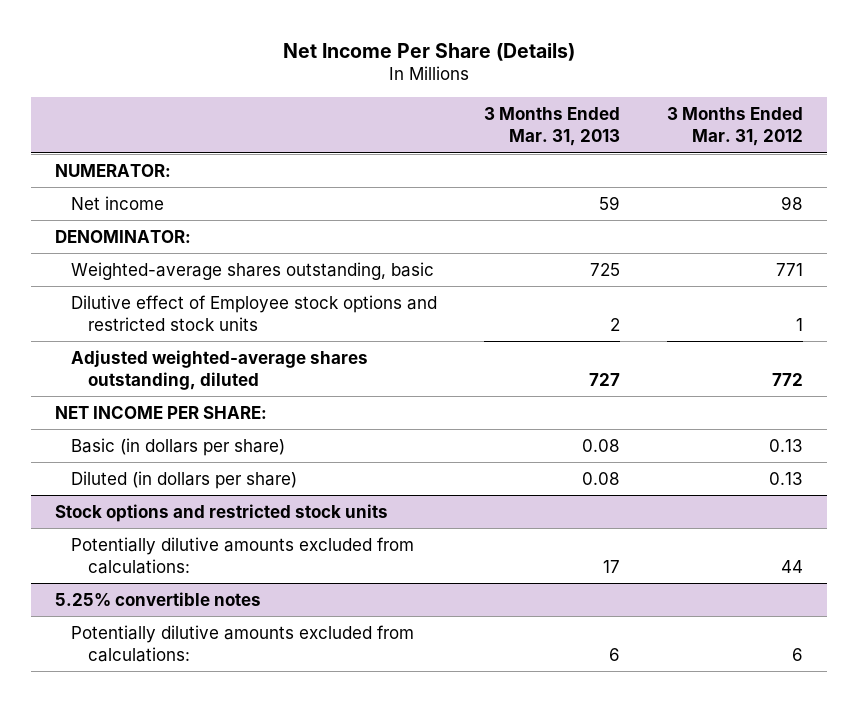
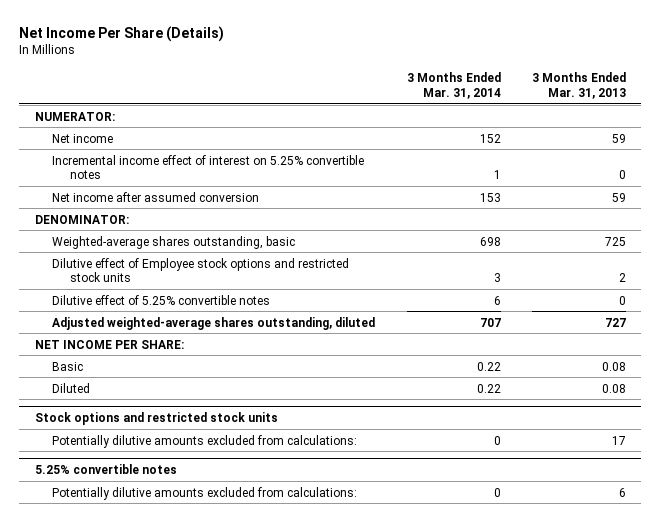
- | 3 Months Ended Mar. 31, 2013 | 3 Months Ended Mar. 31, 2012
+ | 3 Months Ended Mar. 31, 2014 | 3 Months Ended Mar. 31, 2013
+ Incremental income effect of interest on 5.25% convertible notes | 1 | 0
+ Net income after assumed conversion | 153 | 59
+ Dilutive effect of 5.25% convertible notes | 6 | 0
- Basic (in dollars per share) | 0.08 | 0.13
- Diluted (in dollars per share) | 0.08 | 0.13
+ Basic | 0.22 | 0.08
+ Diluted | 0.22 | 0.08

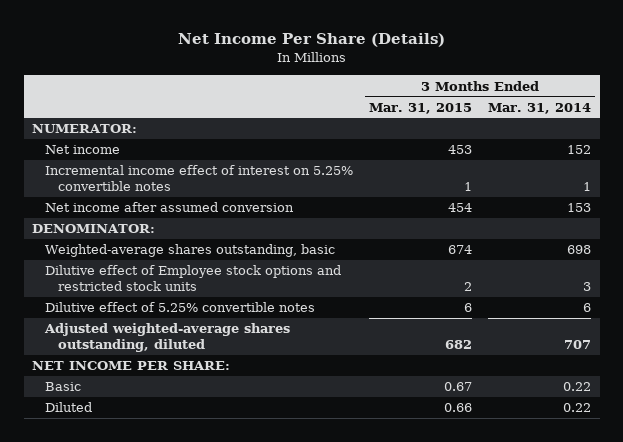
- | 3 Months Ended Mar. 31, 2014 | 3 Months Ended Mar. 31, 2013
+ | 3 Months Ended Mar. 31, 2015 | 3 Months Ended Mar. 31, 2014
- Stock options and restricted stock units
- Potentially dilutive amounts excluded from calculations: | 0 | 17
- 5.25% convertible notes
- Potentially dilutive amounts excluded from calculations: | 0 | 6

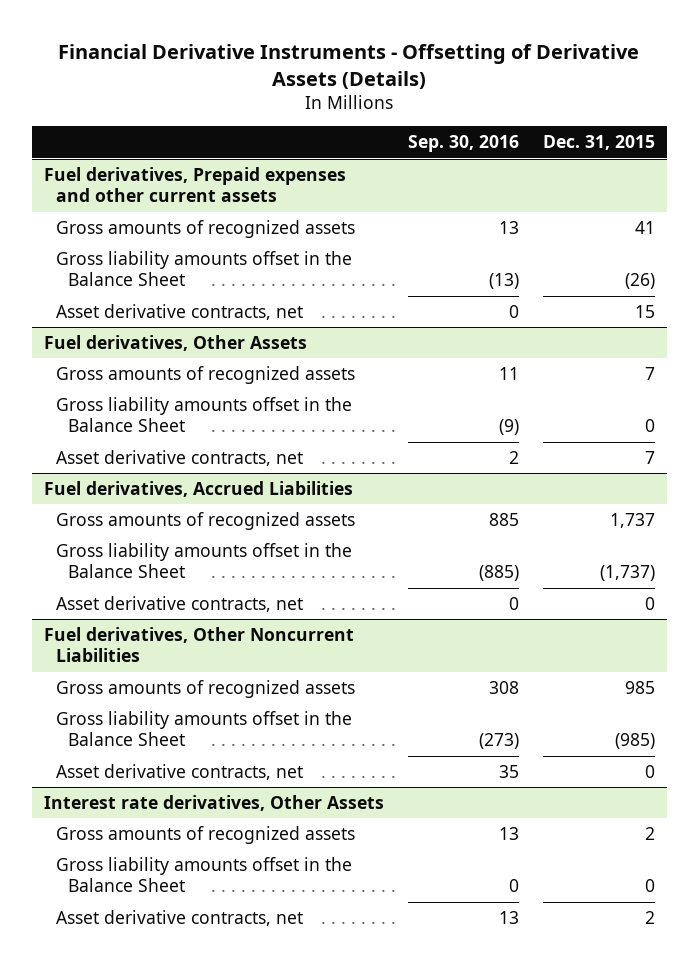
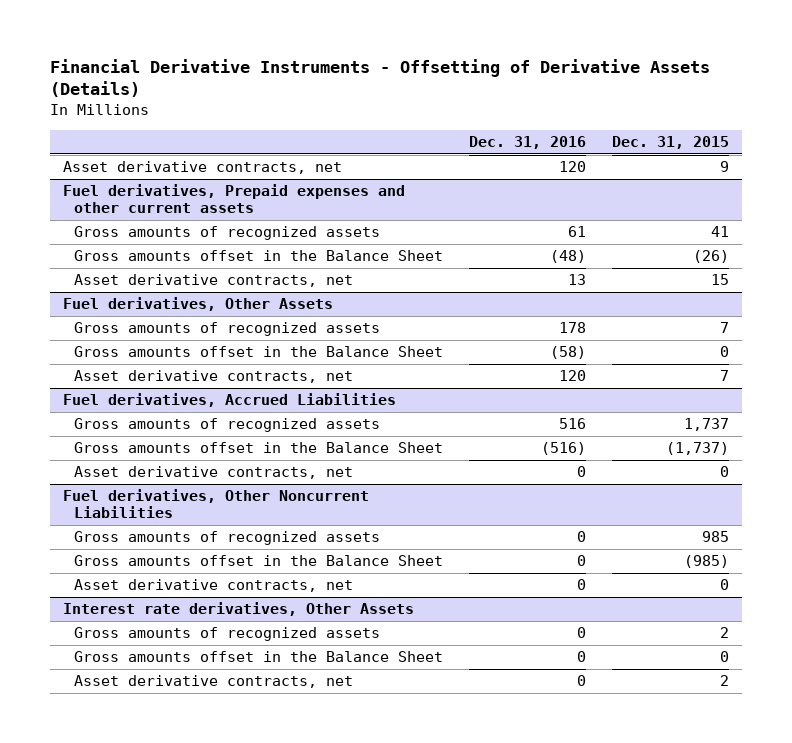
- | Sep. 30, 2016 | Dec. 31, 2015
+ | Dec. 31, 2016 | Dec. 31, 2015
+ Asset derivative contracts, net | 120 | 9
@ Fuel derivatives, Prepaid expenses and other current assets
- Gross liability amounts offset in the Balance Sheet | (13) | (26)
+ Gross amounts offset in the Balance Sheet | (48) | (26)
@ Fuel derivatives, Other Assets
- Gross liability amounts offset in the Balance Sheet | (9) | 0
+ Gross amounts offset in the Balance Sheet | (58) | 0
@ Fuel derivatives, Accrued Liabilities
- Gross liability amounts offset in the Balance Sheet | (885) | (1,737)
+ Gross amounts offset in the Balance Sheet | (516) | (1,737)
@ Fuel derivatives, Other Noncurrent Liabilities
- Gross liability amounts offset in the Balance Sheet | (273) | (985)
+ Gross amounts offset in the Balance Sheet | 0 | (985)
@ Interest rate derivatives, Other Assets
- Gross liability amounts offset in the Balance Sheet | 0 | 0
+ Gross amounts offset in the Balance Sheet | 0 | 0

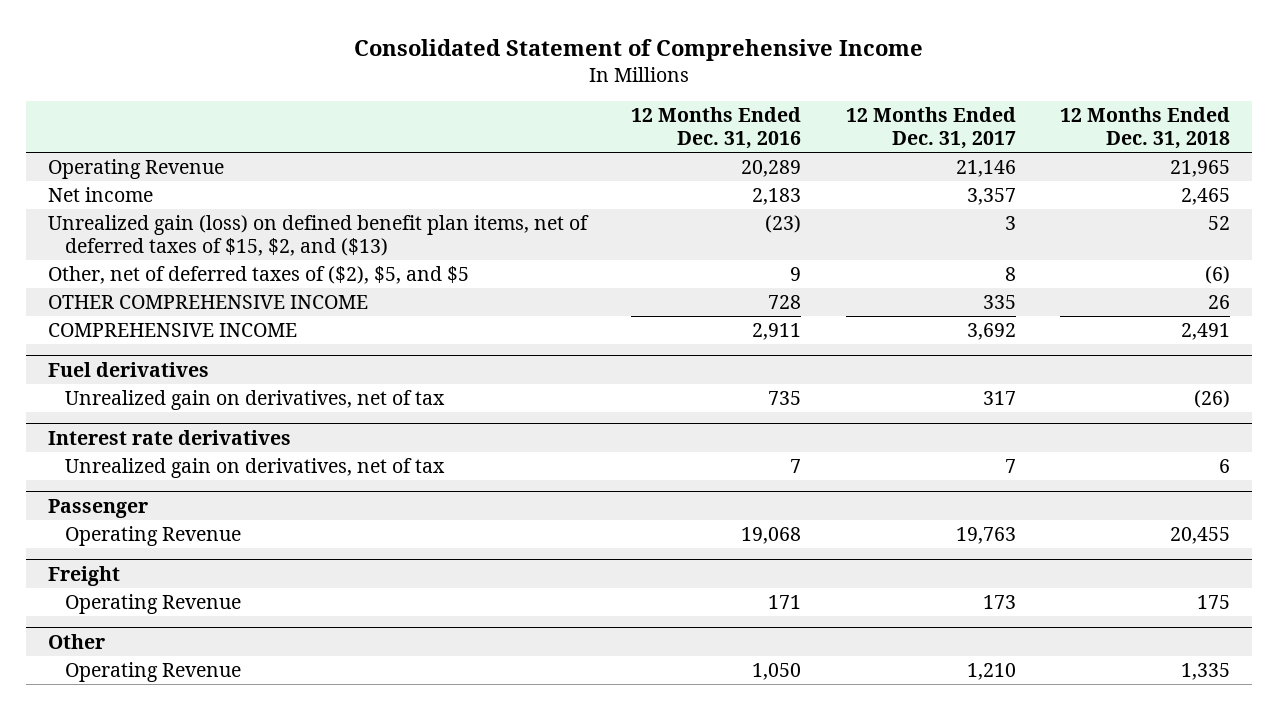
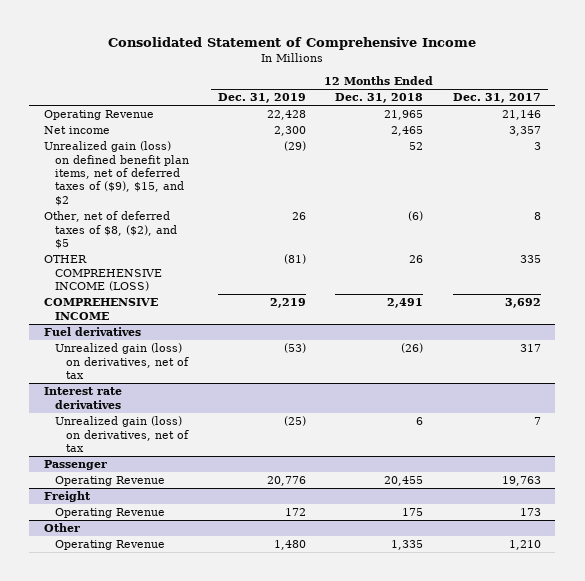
- | 12 Months Ended Dec. 31, 2016 | 12 Months Ended Dec. 31, 2017 | 12 Months Ended Dec. 31, 2018
+ | 12 Months Ended Dec. 31, 2019 | 12 Months Ended Dec. 31, 2018 | 12 Months Ended Dec. 31, 2017
- Unrealized gain (loss) on defined benefit plan items, net of deferred taxes of $15, $2, and ($13) | (23) | 3 | 52
- Other, net of deferred taxes of ($2), $5, and $5 | 9 | 8 | (6)
- OTHER COMPREHENSIVE INCOME | 728 | 335 | 26
+ Unrealized gain (loss) on defined benefit plan items, net of deferred taxes of ($9), $15, and $2 | (29) | 52 | 3
+ Other, net of deferred taxes of $8, ($2), and $5 | 26 | (6) | 8
+ OTHER COMPREHENSIVE INCOME (LOSS) | (81) | 26 | 335
@ Fuel derivatives
- Unrealized gain on derivatives, net of tax | 735 | 317 | (26)
+ Unrealized gain (loss) on derivatives, net of tax | (53) | (26) | 317
@ Interest rate derivatives
- Unrealized gain on derivatives, net of tax | 7 | 7 | 6
+ Unrealized gain (loss) on derivatives, net of tax | (25) | 6 | 7

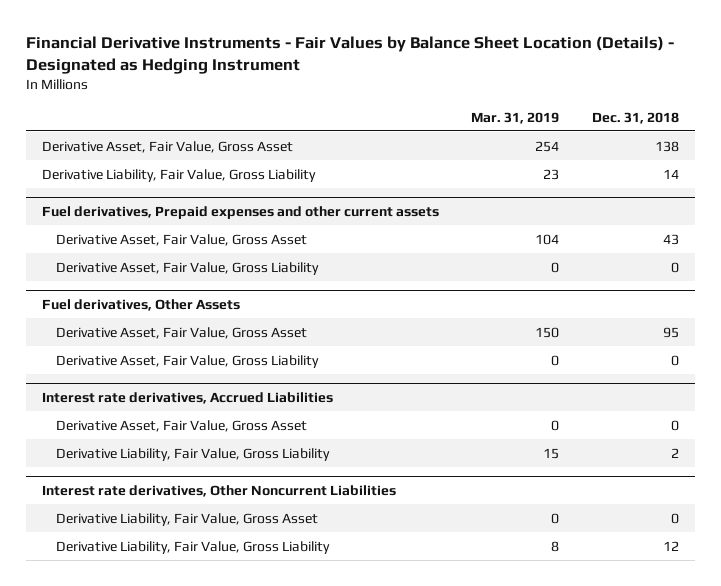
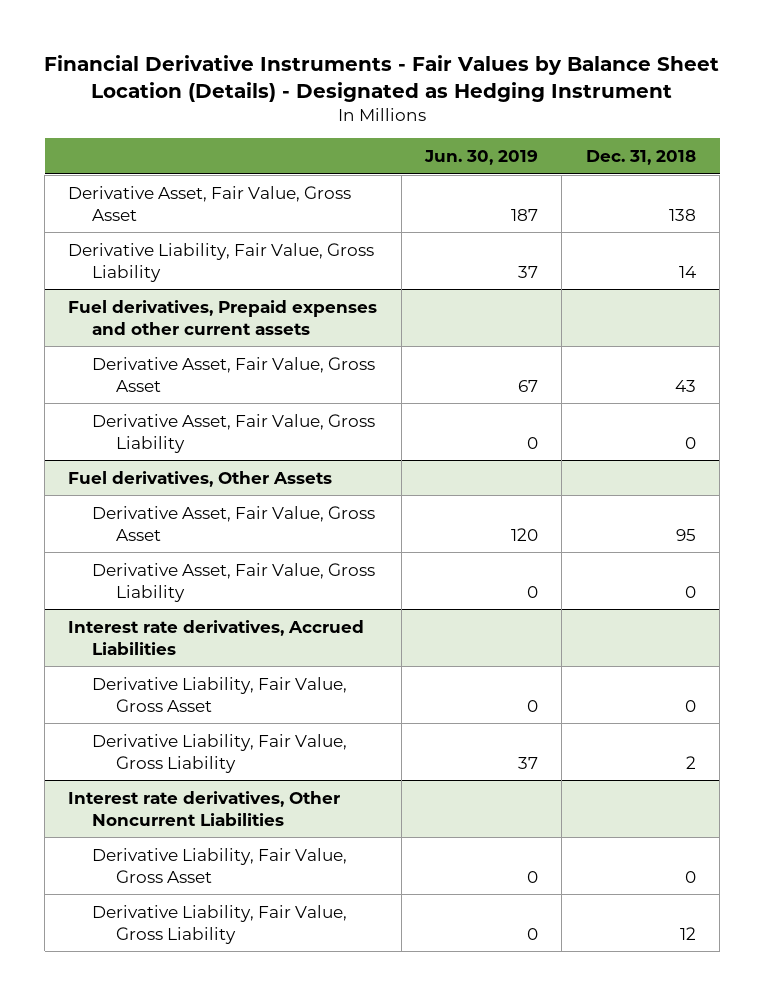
- | Mar. 31, 2019 | Dec. 31, 2018
+ | Jun. 30, 2019 | Dec. 31, 2018
@ Interest rate derivatives, Accrued Liabilities
- Derivative Asset, Fair Value, Gross Asset | 0 | 0
+ Derivative Liability, Fair Value, Gross Asset | 0 | 0

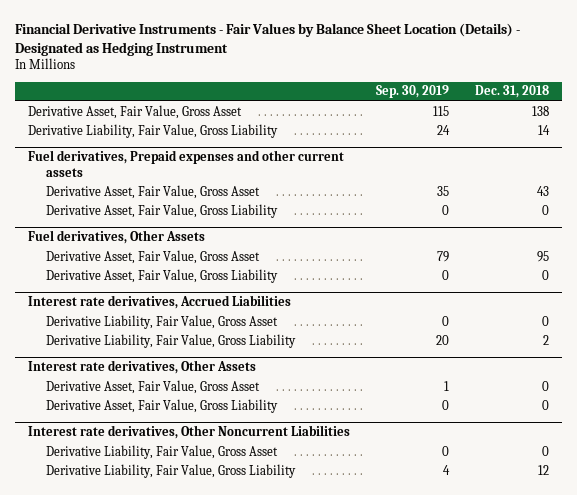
- | Jun. 30, 2019 | Dec. 31, 2018
+ | Sep. 30, 2019 | Dec. 31, 2018
+ Interest rate derivatives, Other Assets
+ Derivative Asset, Fair Value, Gross Asset | 1 | 0
+ Derivative Asset, Fair Value, Gross Liability | 0 | 0

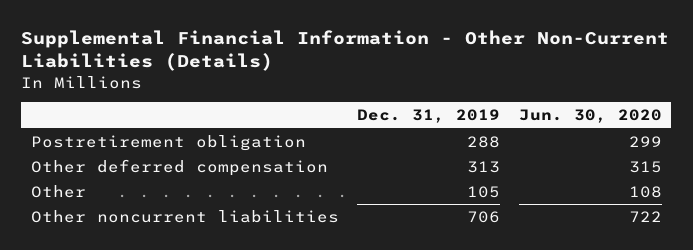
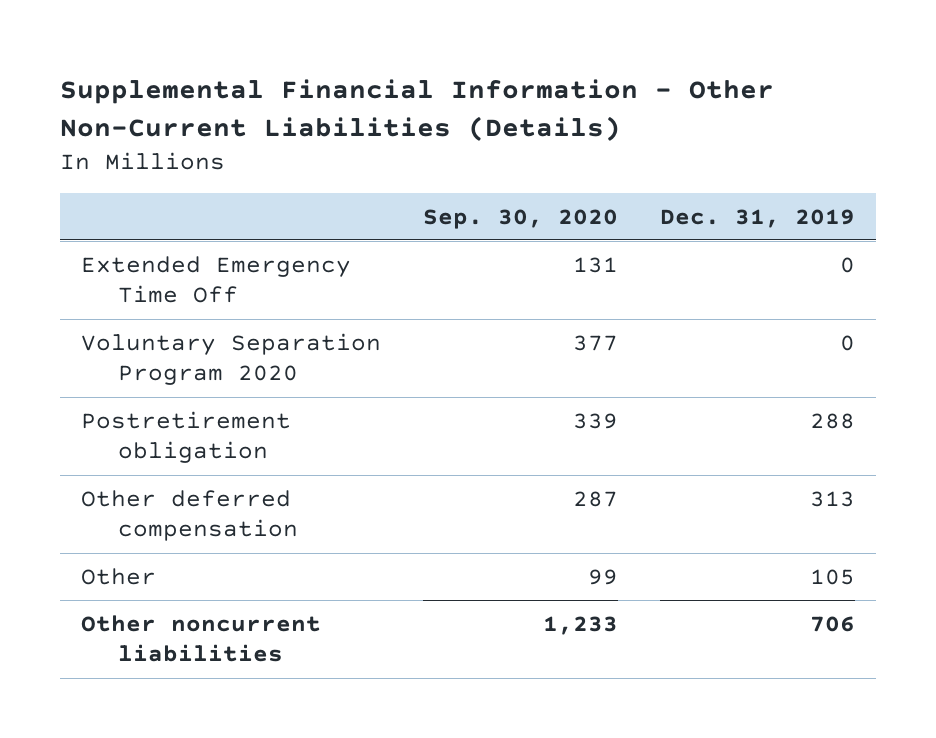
- | Dec. 31, 2019 | Jun. 30, 2020
+ | Sep. 30, 2020 | Dec. 31, 2019
+ Extended Emergency Time Off | 131 | 0
+ Voluntary Separation Program 2020 | 377 | 0

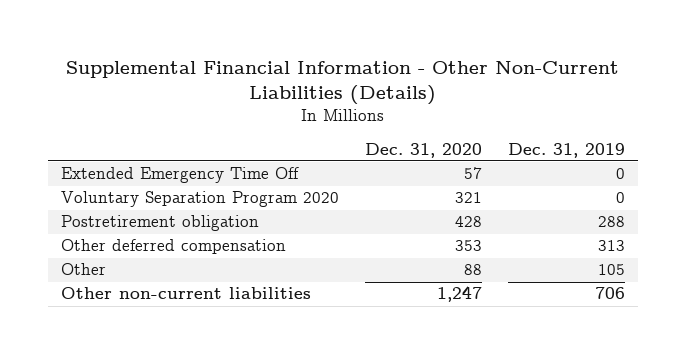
- | Sep. 30, 2020 | Dec. 31, 2019
+ | Dec. 31, 2020 | Dec. 31, 2019
- Other noncurrent liabilities | 1,233 | 706
+ Other non-current liabilities | 1,247 | 706

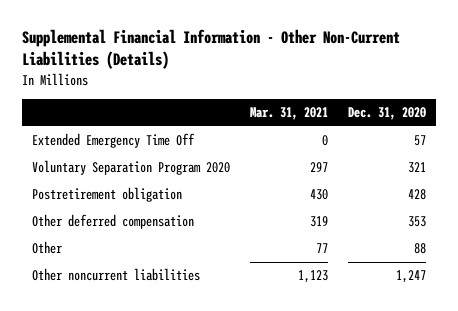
- | Dec. 31, 2020 | Dec. 31, 2019
+ | Mar. 31, 2021 | Dec. 31, 2020
- Other non-current liabilities | 1,247 | 706
+ Other noncurrent liabilities | 1,123 | 1,247

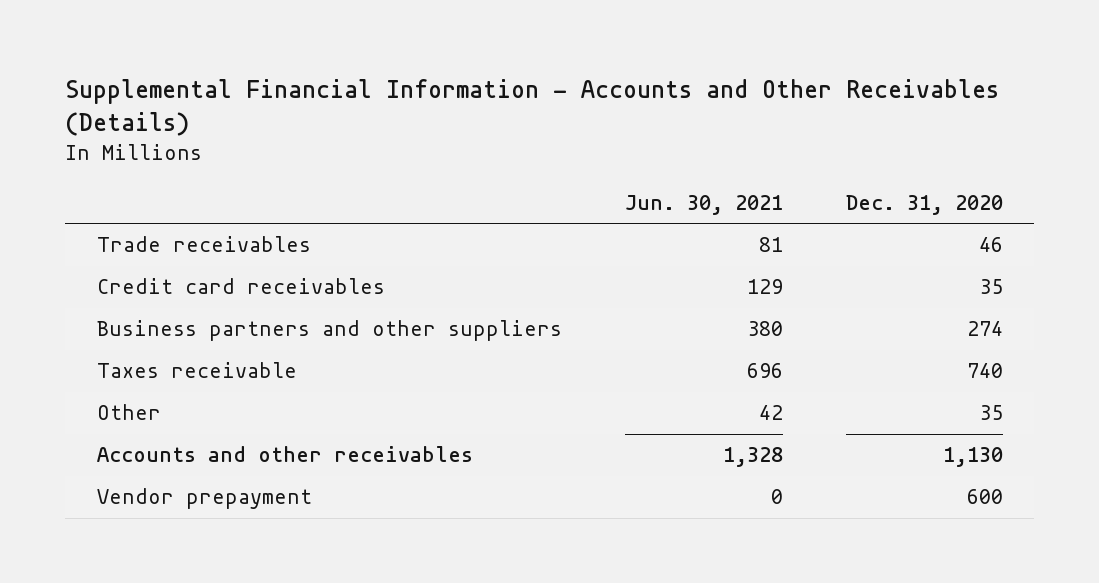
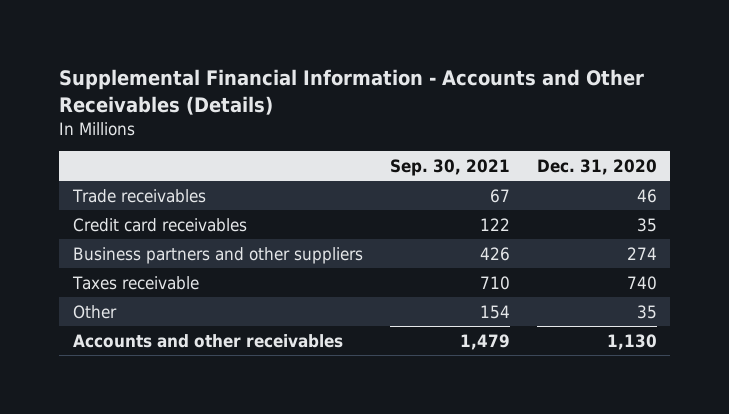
- | Jun. 30, 2021 | Dec. 31, 2020
+ | Sep. 30, 2021 | Dec. 31, 2020
- Vendor prepayment | 0 | 600

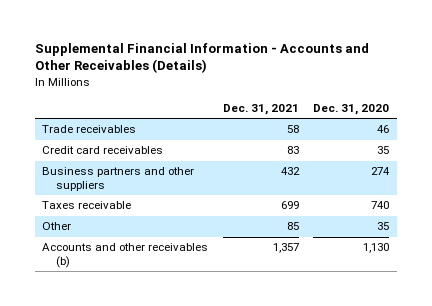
- | Sep. 30, 2021 | Dec. 31, 2020
+ | Dec. 31, 2021 | Dec. 31, 2020
- Accounts and other receivables | 1,479 | 1,130
+ Accounts and other receivables (b) | 1,357 | 1,130

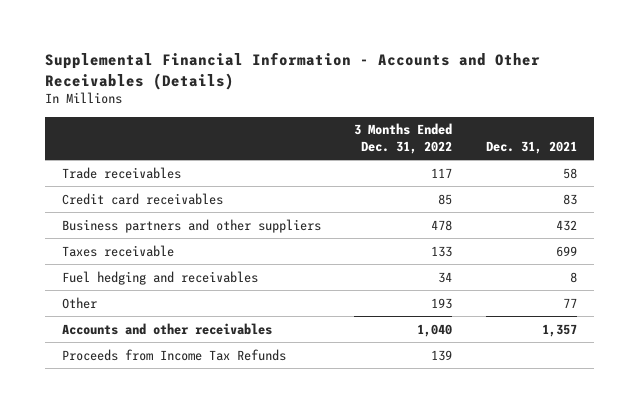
- | Dec. 31, 2021 | Dec. 31, 2020
+ | 3 Months Ended Dec. 31, 2022 | Dec. 31, 2021
- Other | 85 | 35
- Accounts and other receivables (b) | 1,357 | 1,130
+ Fuel hedging and receivables | 34 | 8
+ Other | 193 | 77
+ Accounts and other receivables | 1,040 | 1,357
+ Proceeds from Income Tax Refunds | 139 |

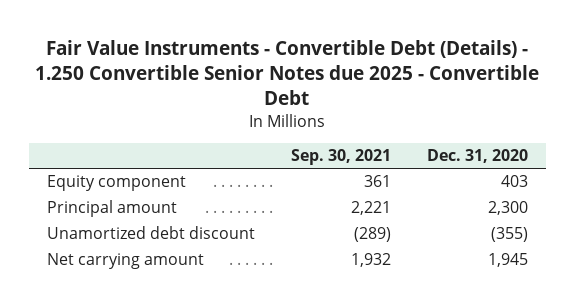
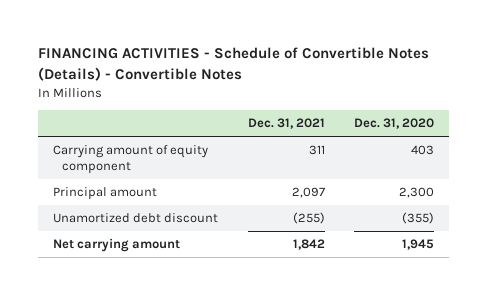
- Fair Value Instruments - Convertible Debt (Details) - 1.250 Convertible Senior Notes due 2025 - Convertible Debt
+ FINANCING ACTIVITIES - Schedule of Convertible Notes (Details) - Convertible Notes
- | Sep. 30, 2021 | Dec. 31, 2020
+ | Dec. 31, 2021 | Dec. 31, 2020
- Equity component | 361 | 403
+ Carrying amount of equity component | 311 | 403

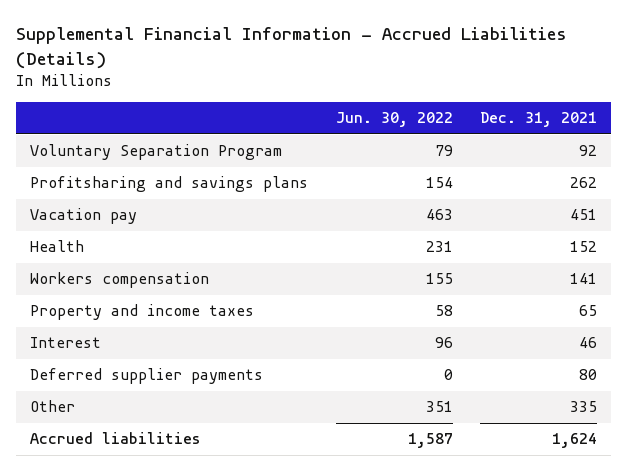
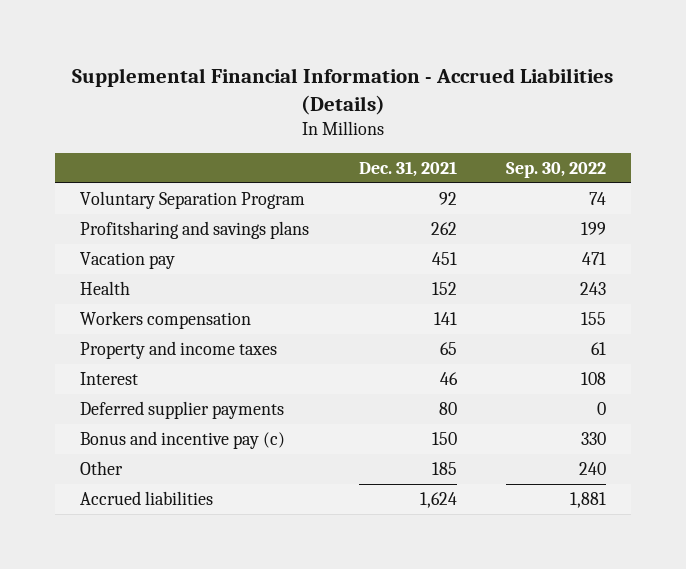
- | Jun. 30, 2022 | Dec. 31, 2021
+ | Dec. 31, 2021 | Sep. 30, 2022
- Other | 351 | 335
+ Bonus and incentive pay (c) | 150 | 330
+ Other | 185 | 240

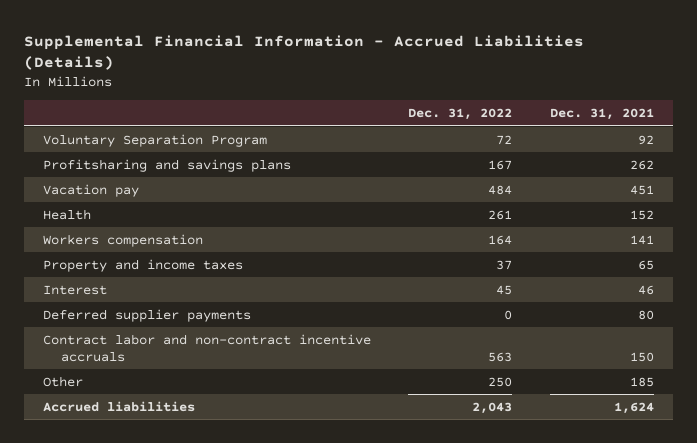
- | Dec. 31, 2021 | Sep. 30, 2022
+ | Dec. 31, 2022 | Dec. 31, 2021
- Bonus and incentive pay (c) | 150 | 330
+ Contract labor and non-contract incentive accruals | 563 | 150

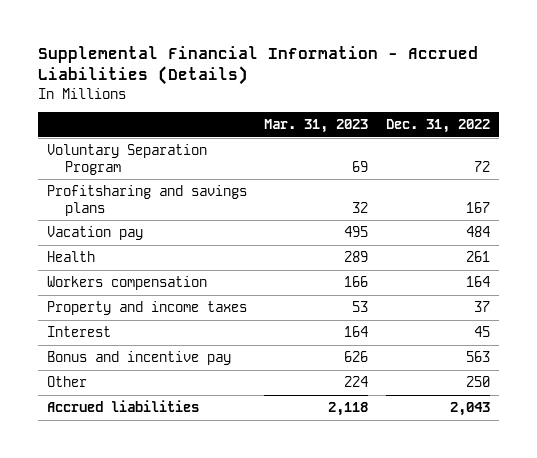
- | Dec. 31, 2022 | Dec. 31, 2021
+ | Mar. 31, 2023 | Dec. 31, 2022
- Deferred supplier payments | 0 | 80
- Contract labor and non-contract incentive accruals | 563 | 150
+ Bonus and incentive pay | 626 | 563

